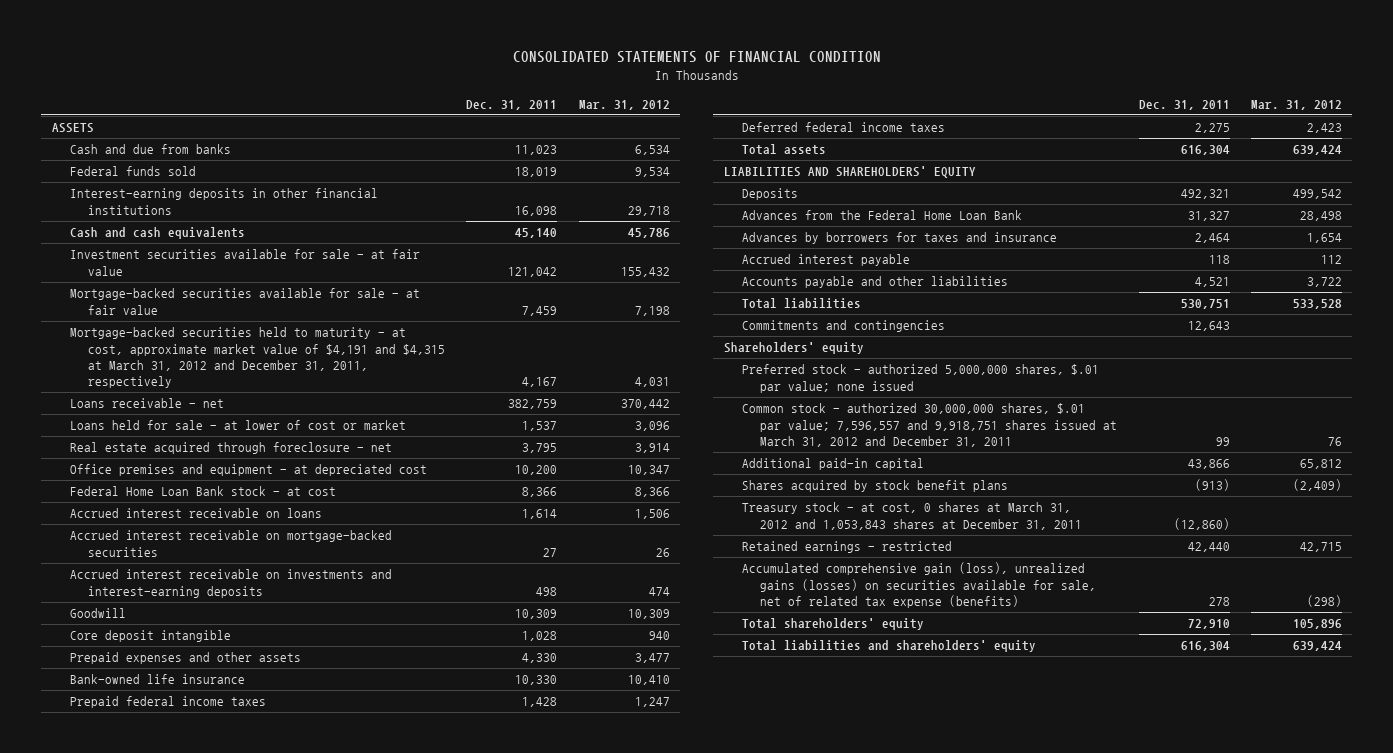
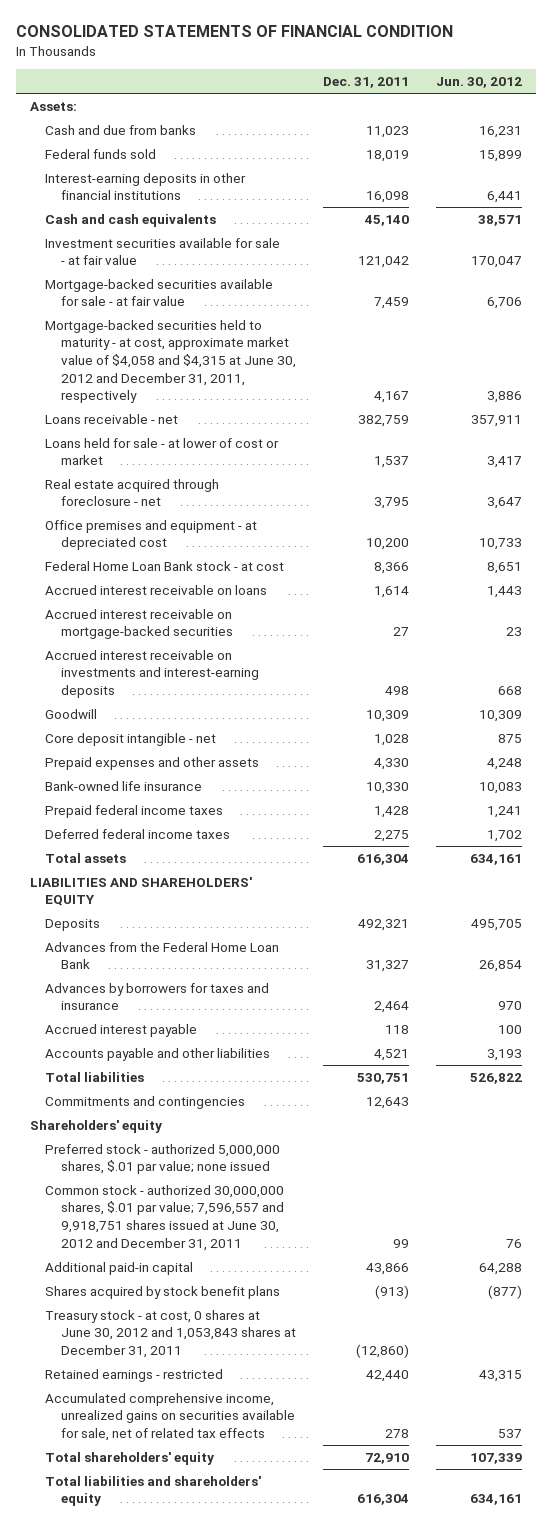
- | Dec. 31, 2011 | Mar. 31, 2012
+ | Dec. 31, 2011 | Jun. 30, 2012
- ASSETS
+ Assets:
- Mortgage-backed securities held to maturity - at cost, approximate market value of $4,191 and $4,315 at March 31, 2012 and December 31, 2011, respectively | 4,167 | 4,031
+ Mortgage-backed securities held to maturity - at cost, approximate market value of $4,058 and $4,315 at June 30, 2012 and December 31, 2011, respectively | 4,167 | 3,886
- Core deposit intangible | 1,028 | 940
+ Core deposit intangible - net | 1,028 | 875
- Common stock - authorized 30,000,000 shares, $.01 par value; 7,596,557 and 9,918,751 shares issued at March 31, 2012 and December 31, 2011 | 99 | 76
+ Common stock - authorized 30,000,000 shares, $.01 par value; 7,596,557 and 9,918,751 shares issued at June 30, 2012 and December 31, 2011 | 99 | 76
- Treasury stock - at cost, 0 shares at March 31, 2012 and 1,053,843 shares at December 31, 2011 | (12,860) |
+ Treasury stock - at cost, 0 shares at June 30, 2012 and 1,053,843 shares at December 31, 2011 | (12,860) |
- Accumulated comprehensive gain (loss), unrealized gains (losses) on securities available for sale, net of related tax expense (benefits) | 278 | (298)
+ Accumulated comprehensive income, unrealized gains on securities available for sale, net of related tax effects | 278 | 537

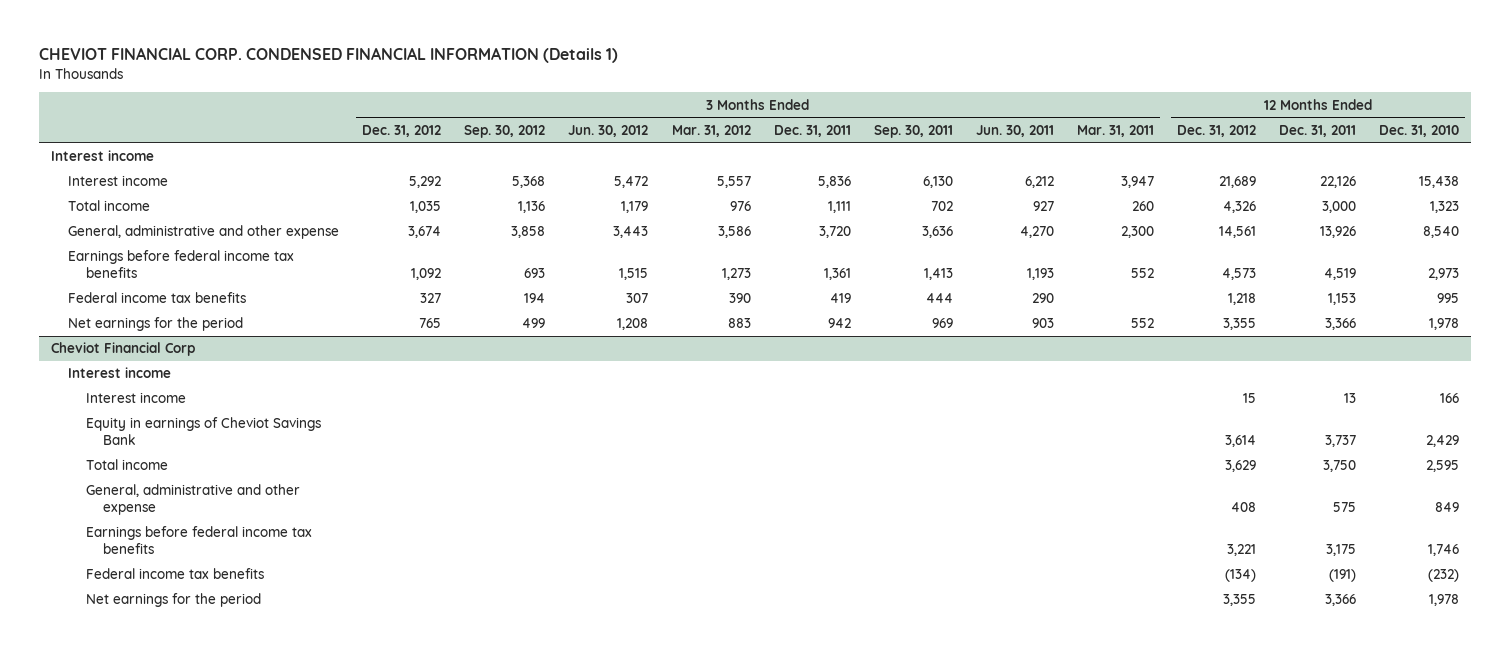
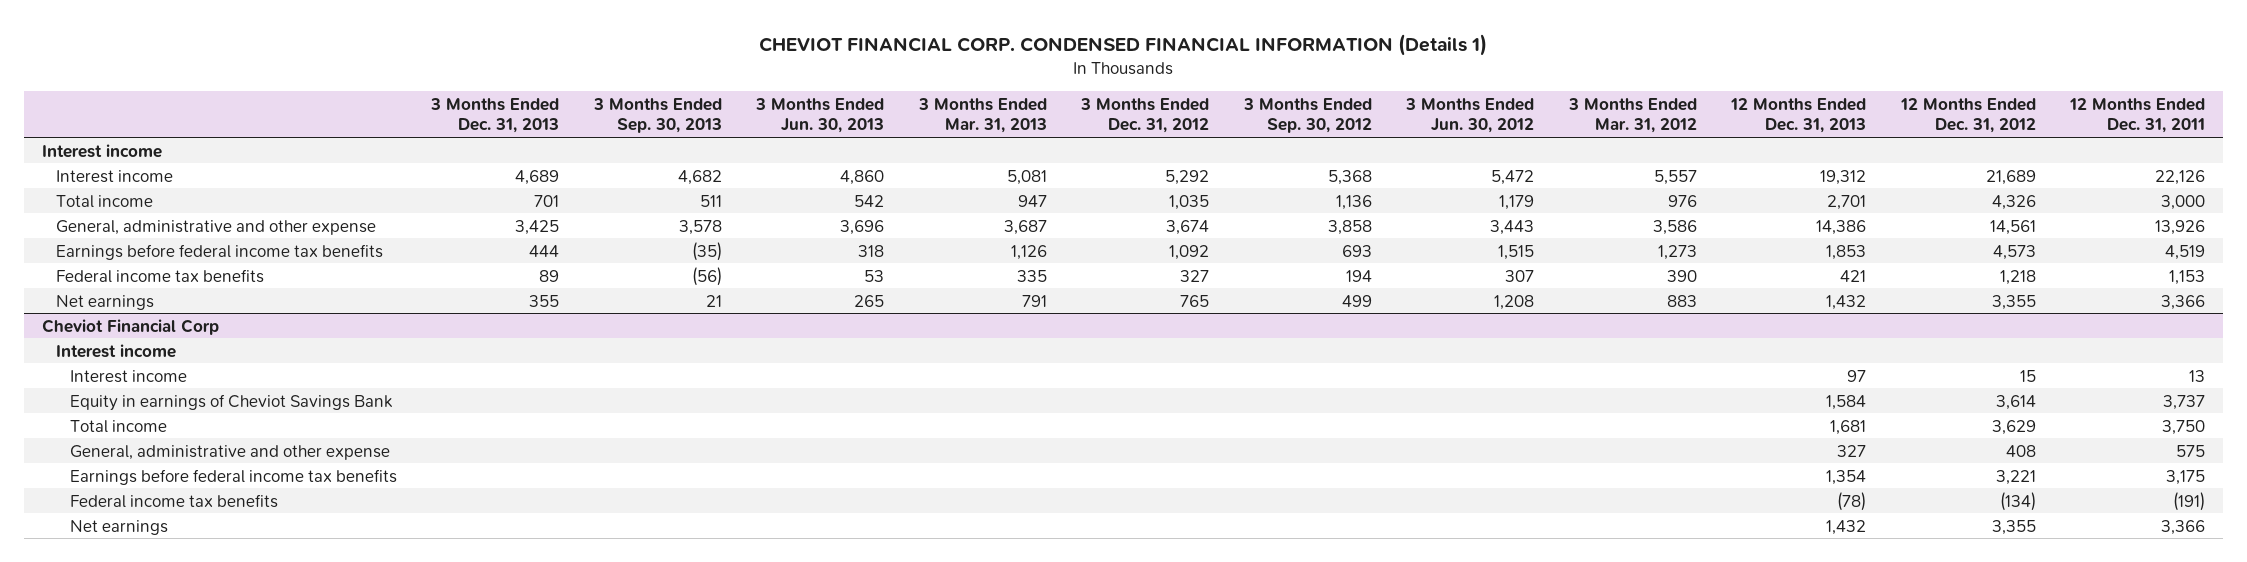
- | 3 Months Ended Dec. 31, 2012 | 3 Months Ended Sep. 30, 2012 | 3 Months Ended Jun. 30, 2012 | 3 Months Ended Mar. 31, 2012 | 3 Months Ended Dec. 31, 2011 | 3 Months Ended Sep. 30, 2011 | 3 Months Ended Jun. 30, 2011 | 3 Months Ended Mar. 31, 2011 | 12 Months Ended Dec. 31, 2012 | 12 Months Ended Dec. 31, 2011 | 12 Months Ended Dec. 31, 2010
+ | 3 Months Ended Dec. 31, 2013 | 3 Months Ended Sep. 30, 2013 | 3 Months Ended Jun. 30, 2013 | 3 Months Ended Mar. 31, 2013 | 3 Months Ended Dec. 31, 2012 | 3 Months Ended Sep. 30, 2012 | 3 Months Ended Jun. 30, 2012 | 3 Months Ended Mar. 31, 2012 | 12 Months Ended Dec. 31, 2013 | 12 Months Ended Dec. 31, 2012 | 12 Months Ended Dec. 31, 2011
- Net earnings for the period | 765 | 499 | 1,208 | 883 | 942 | 969 | 903 | 552 | 3,355 | 3,366 | 1,978
+ Net earnings | 355 | 21 | 265 | 791 | 765 | 499 | 1,208 | 883 | 1,432 | 3,355 | 3,366
@ Cheviot Financial Corp
- Net earnings for the period | | | | | | | | | 3,355 | 3,366 | 1,978
+ Net earnings | | | | | | | | | 1,432 | 3,355 | 3,366

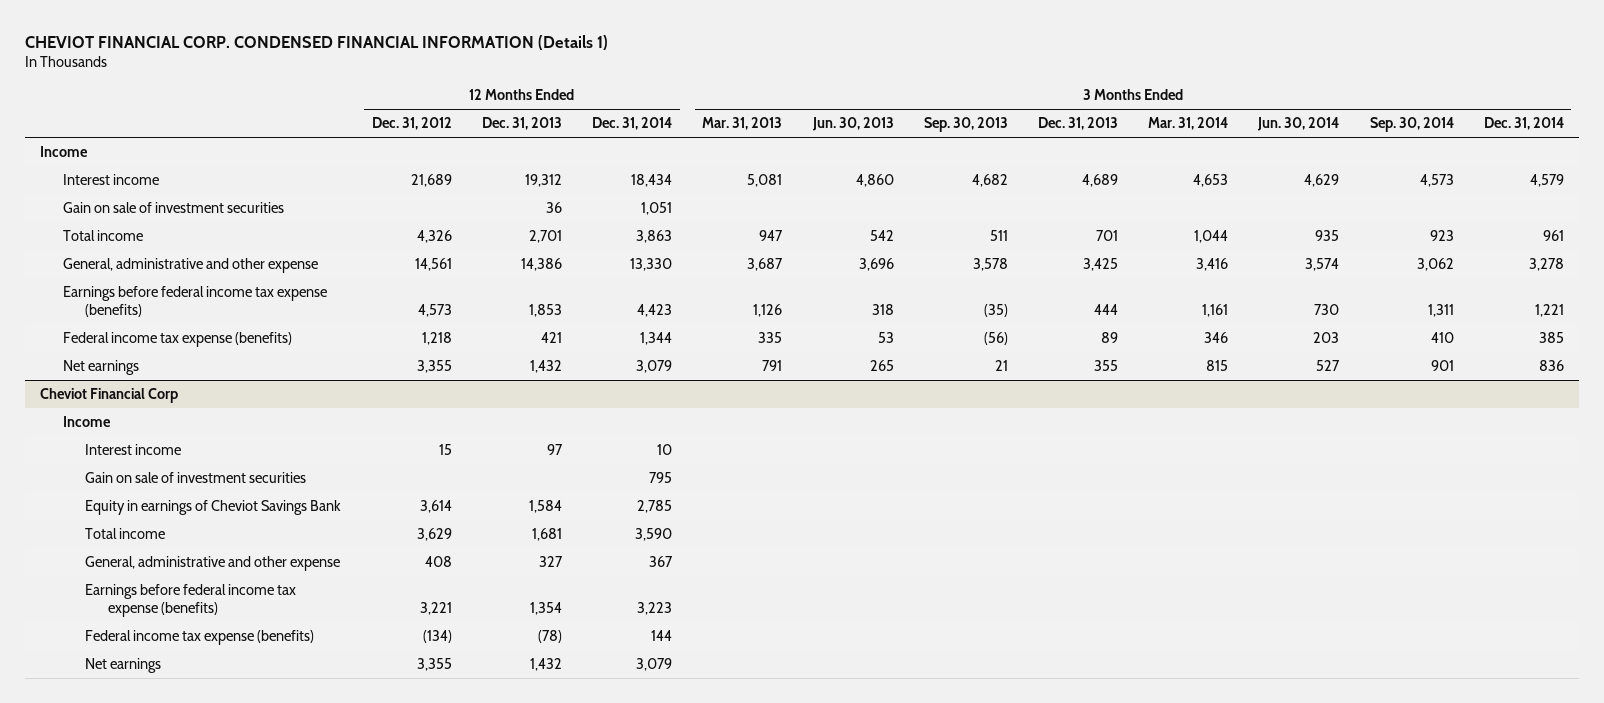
- | 3 Months Ended Dec. 31, 2013 | 3 Months Ended Sep. 30, 2013 | 3 Months Ended Jun. 30, 2013 | 3 Months Ended Mar. 31, 2013 | 3 Months Ended Dec. 31, 2012 | 3 Months Ended Sep. 30, 2012 | 3 Months Ended Jun. 30, 2012 | 3 Months Ended Mar. 31, 2012 | 12 Months Ended Dec. 31, 2013 | 12 Months Ended Dec. 31, 2012 | 12 Months Ended Dec. 31, 2011
+ | 12 Months Ended Dec. 31, 2012 | 12 Months Ended Dec. 31, 2013 | 12 Months Ended Dec. 31, 2014 | 3 Months Ended Mar. 31, 2013 | 3 Months Ended Jun. 30, 2013 | 3 Months Ended Sep. 30, 2013 | 3 Months Ended Dec. 31, 2013 | 3 Months Ended Mar. 31, 2014 | 3 Months Ended Jun. 30, 2014 | 3 Months Ended Sep. 30, 2014 | 3 Months Ended Dec. 31, 2014
- Interest income
+ Income
+ Gain on sale of investment securities | | 36 | 1,051 | | | | | | | |
- Earnings before federal income tax benefits | 444 | (35) | 318 | 1,126 | 1,092 | 693 | 1,515 | 1,273 | 1,853 | 4,573 | 4,519
- Federal income tax benefits | 89 | (56) | 53 | 335 | 327 | 194 | 307 | 390 | 421 | 1,218 | 1,153
+ Earnings before federal income tax expense (benefits) | 4,573 | 1,853 | 4,423 | 1,126 | 318 | (35) | 444 | 1,161 | 730 | 1,311 | 1,221
+ Federal income tax expense (benefits) | 1,218 | 421 | 1,344 | 335 | 53 | (56) | 89 | 346 | 203 | 410 | 385
@ Cheviot Financial Corp
- Interest income
+ Income
+ Gain on sale of investment securities | | | 795 | | | | | | | |
- Earnings before federal income tax benefits | | | | | | | | | 1,354 | 3,221 | 3,175
- Federal income tax benefits | | | | | | | | | (78) | (134) | (191)
+ Earnings before federal income tax expense (benefits) | 3,221 | 1,354 | 3,223 | | | | | | | |
+ Federal income tax expense (benefits) | (134) | (78) | 144 | | | | | | | |

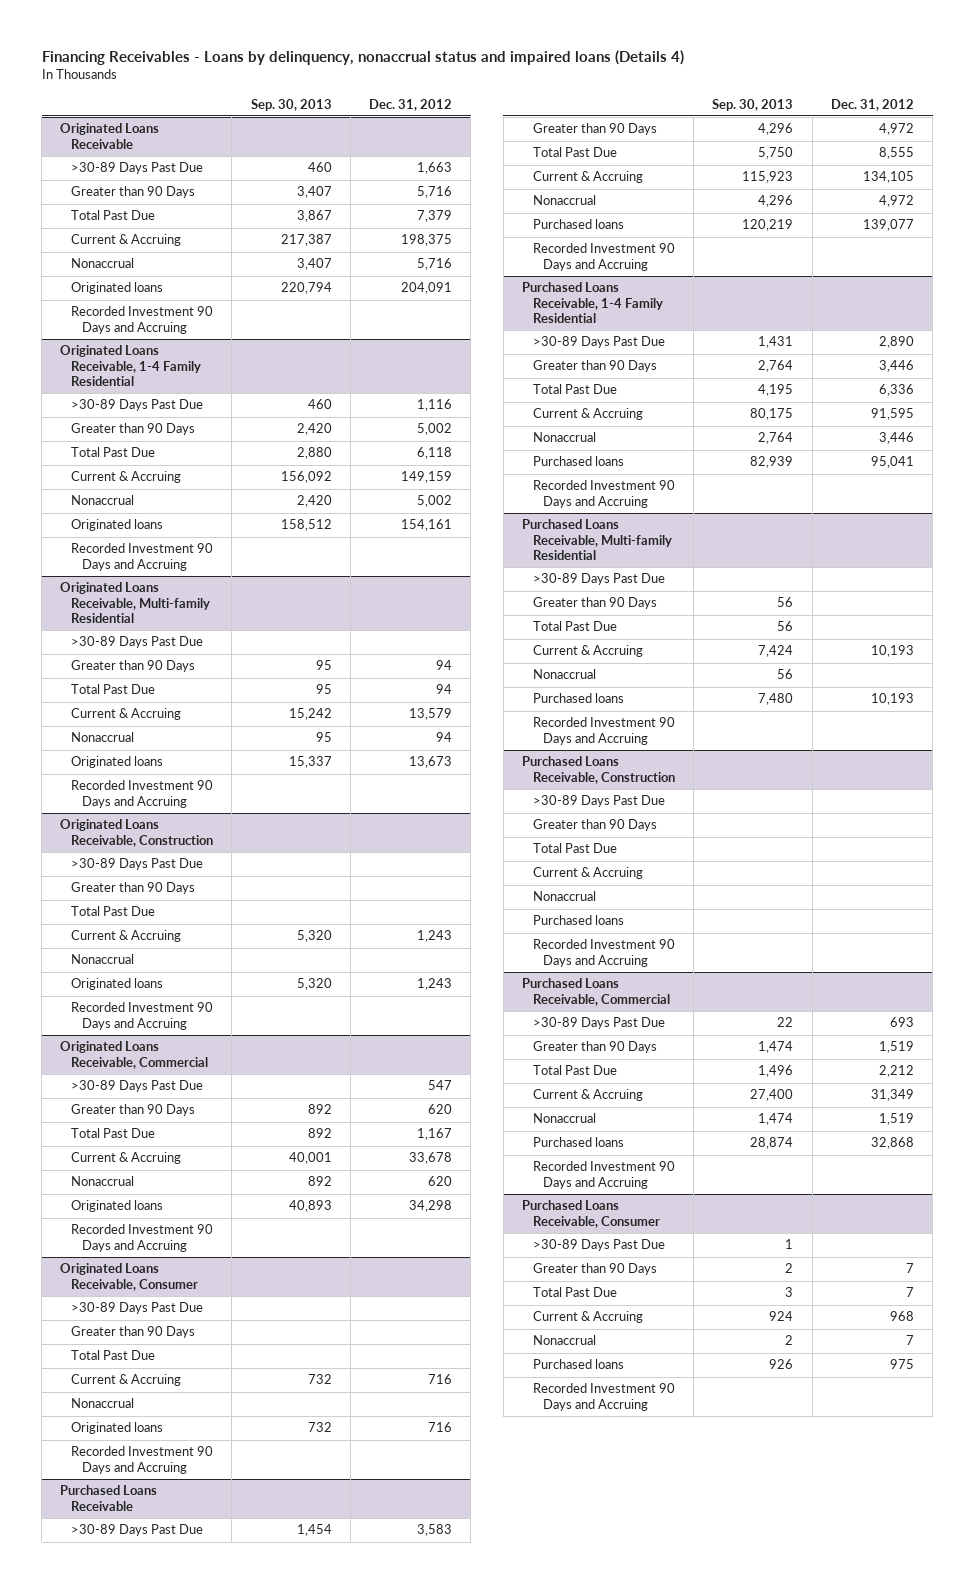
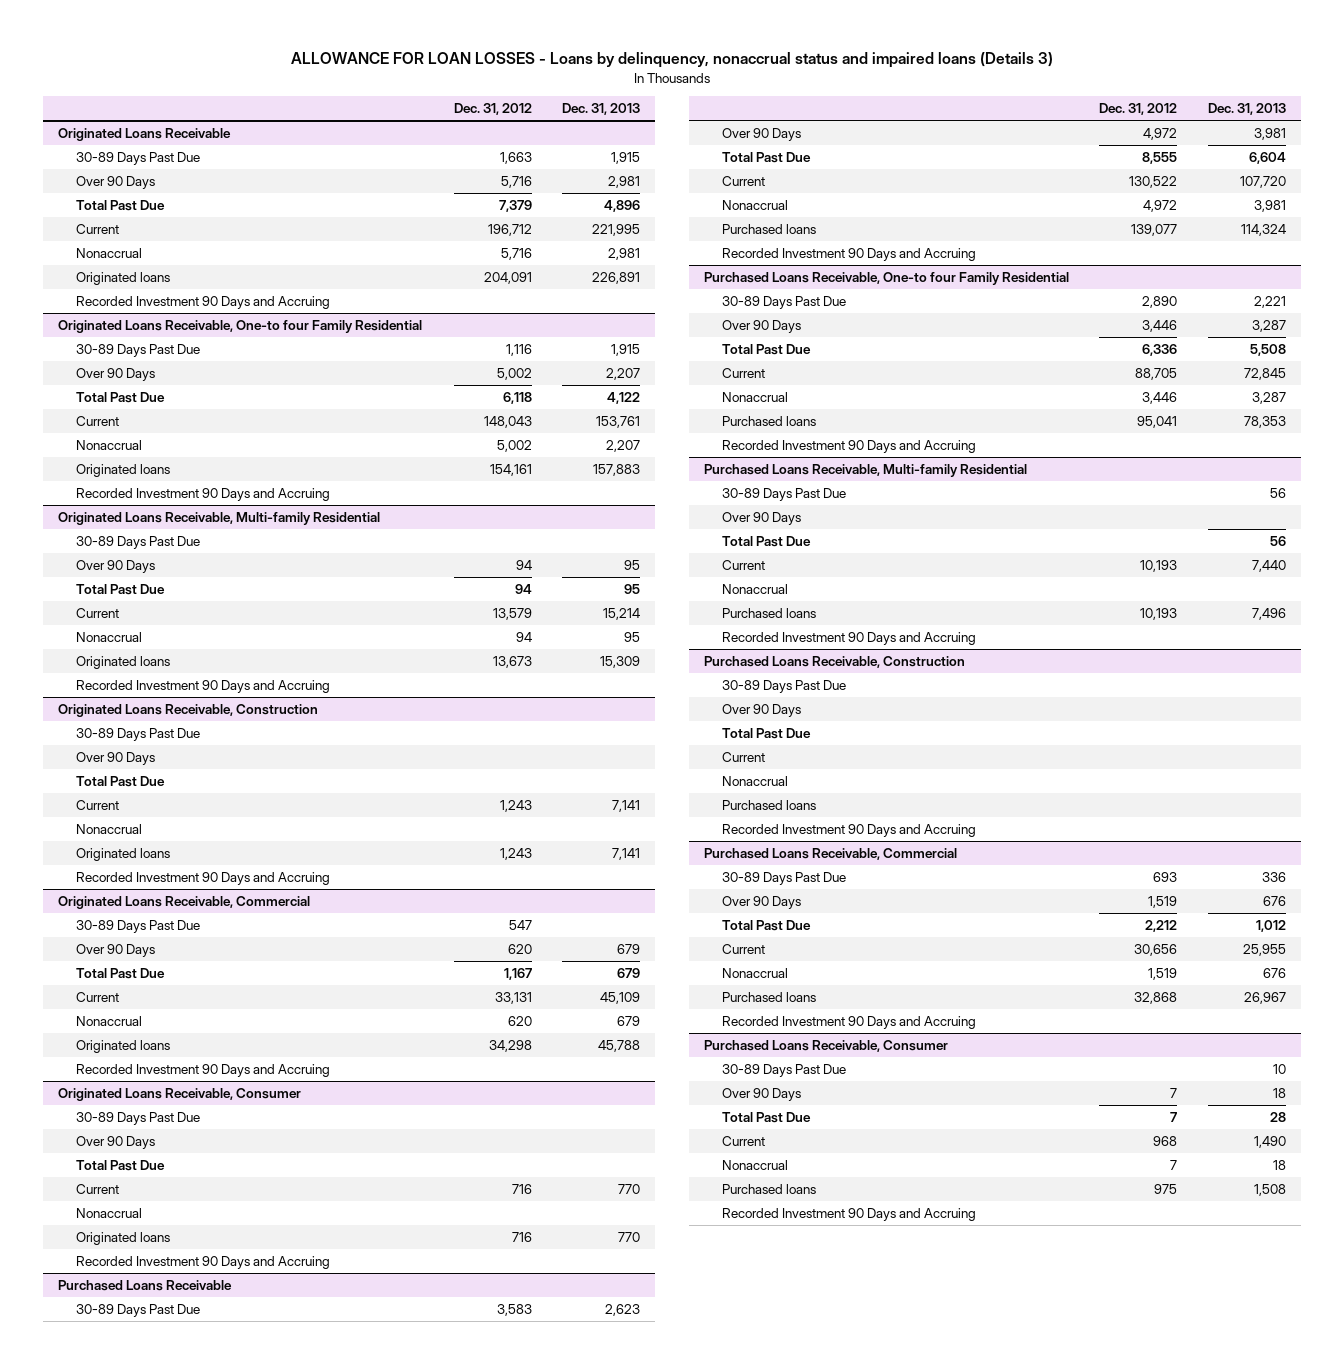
- Financing Receivables - Loans by delinquency, nonaccrual status and impaired loans (Details 4)
+ ALLOWANCE FOR LOAN LOSSES - Loans by delinquency, nonaccrual status and impaired loans (Details 3)
- | Sep. 30, 2013 | Dec. 31, 2012
+ | Dec. 31, 2012 | Dec. 31, 2013
@ Originated Loans Receivable
- >30-89 Days Past Due | 460 | 1,663
- Greater than 90 Days | 3,407 | 5,716
+ 30-89 Days Past Due | 1,663 | 1,915
+ Over 90 Days | 5,716 | 2,981
- Current & Accruing | 217,387 | 198,375
+ Current | 196,712 | 221,995
- Originated Loans Receivable, 1-4 Family Residential
- >30-89 Days Past Due | 460 | 1,116
- Greater than 90 Days | 2,420 | 5,002
+ Originated Loans Receivable, One-to four Family Residential
+ 30-89 Days Past Due | 1,116 | 1,915
+ Over 90 Days | 5,002 | 2,207
- Current & Accruing | 156,092 | 149,159
+ Current | 148,043 | 153,761
@ Originated Loans Receivable, Multi-family Residential
- >30-89 Days Past Due
- Greater than 90 Days | 95 | 94
+ 30-89 Days Past Due
+ Over 90 Days | 94 | 95
- Current & Accruing | 15,242 | 13,579
+ Current | 13,579 | 15,214
@ Originated Loans Receivable, Construction
- >30-89 Days Past Due
- Greater than 90 Days
+ 30-89 Days Past Due
+ Over 90 Days
- Current & Accruing | 5,320 | 1,243
+ Current | 1,243 | 7,141
@ Originated Loans Receivable, Commercial
- >30-89 Days Past Due | | 547
- Greater than 90 Days | 892 | 620
+ 30-89 Days Past Due | 547 |
+ Over 90 Days | 620 | 679
- Current & Accruing | 40,001 | 33,678
+ Current | 33,131 | 45,109
@ Originated Loans Receivable, Consumer
- >30-89 Days Past Due
- Greater than 90 Days
+ 30-89 Days Past Due
+ Over 90 Days
- Current & Accruing | 732 | 716
+ Current | 716 | 770
@ Purchased Loans Receivable
- >30-89 Days Past Due | 1,454 | 3,583
- Greater than 90 Days | 4,296 | 4,972
+ 30-89 Days Past Due | 3,583 | 2,623
+ Over 90 Days | 4,972 | 3,981
- Current & Accruing | 115,923 | 134,105
+ Current | 130,522 | 107,720
- Purchased Loans Receivable, 1-4 Family Residential
- >30-89 Days Past Due | 1,431 | 2,890
- Greater than 90 Days | 2,764 | 3,446
+ Purchased Loans Receivable, One-to four Family Residential
+ 30-89 Days Past Due | 2,890 | 2,221
+ Over 90 Days | 3,446 | 3,287
- Current & Accruing | 80,175 | 91,595
+ Current | 88,705 | 72,845
@ Purchased Loans Receivable, Multi-family Residential
- >30-89 Days Past Due
- Greater than 90 Days | 56 |
+ 30-89 Days Past Due | | 56
+ Over 90 Days
- Current & Accruing | 7,424 | 10,193
+ Current | 10,193 | 7,440
@ Purchased Loans Receivable, Construction
- >30-89 Days Past Due
- Greater than 90 Days
+ 30-89 Days Past Due
+ Over 90 Days
- Current & Accruing
+ Current
@ Purchased Loans Receivable, Commercial
- >30-89 Days Past Due | 22 | 693
- Greater than 90 Days | 1,474 | 1,519
+ 30-89 Days Past Due | 693 | 336
+ Over 90 Days | 1,519 | 676
- Current & Accruing | 27,400 | 31,349
+ Current | 30,656 | 25,955
@ Purchased Loans Receivable, Consumer
- >30-89 Days Past Due | 1 |
- Greater than 90 Days | 2 | 7
+ 30-89 Days Past Due | | 10
+ Over 90 Days | 7 | 18
- Current & Accruing | 924 | 968
+ Current | 968 | 1,490

